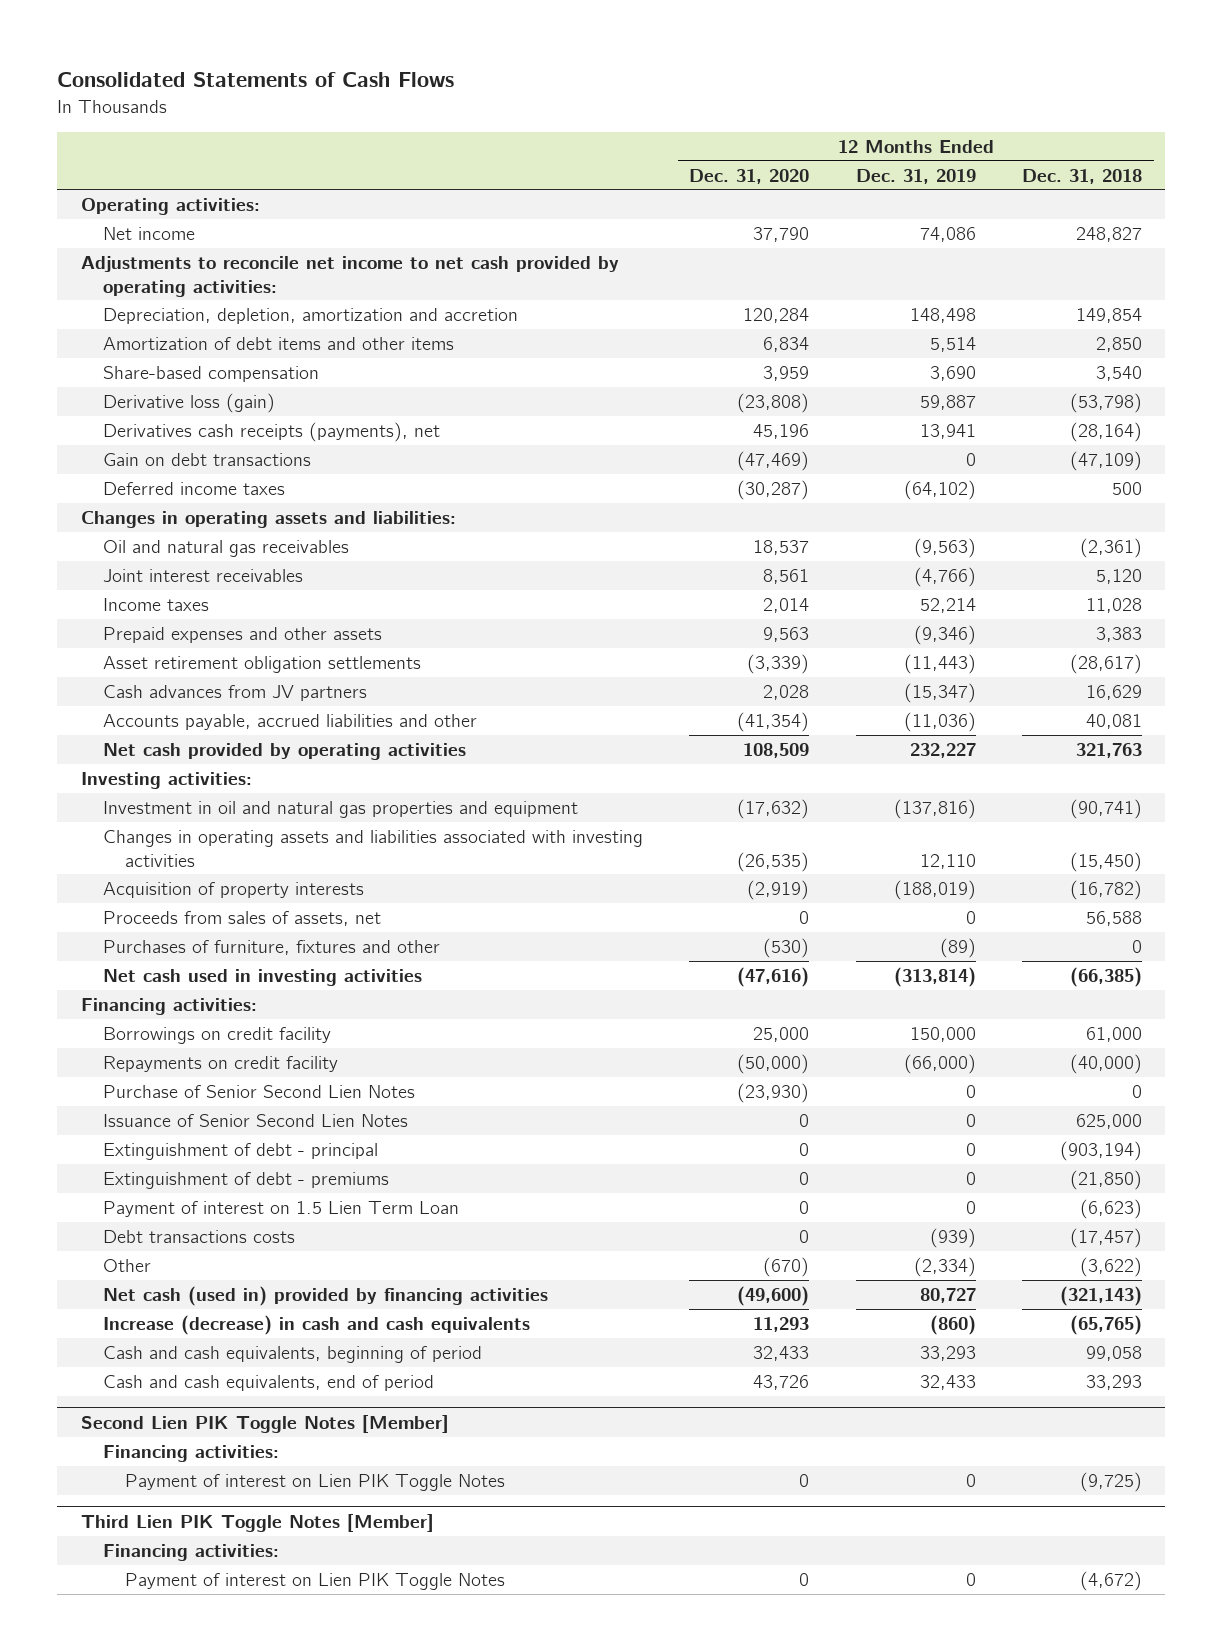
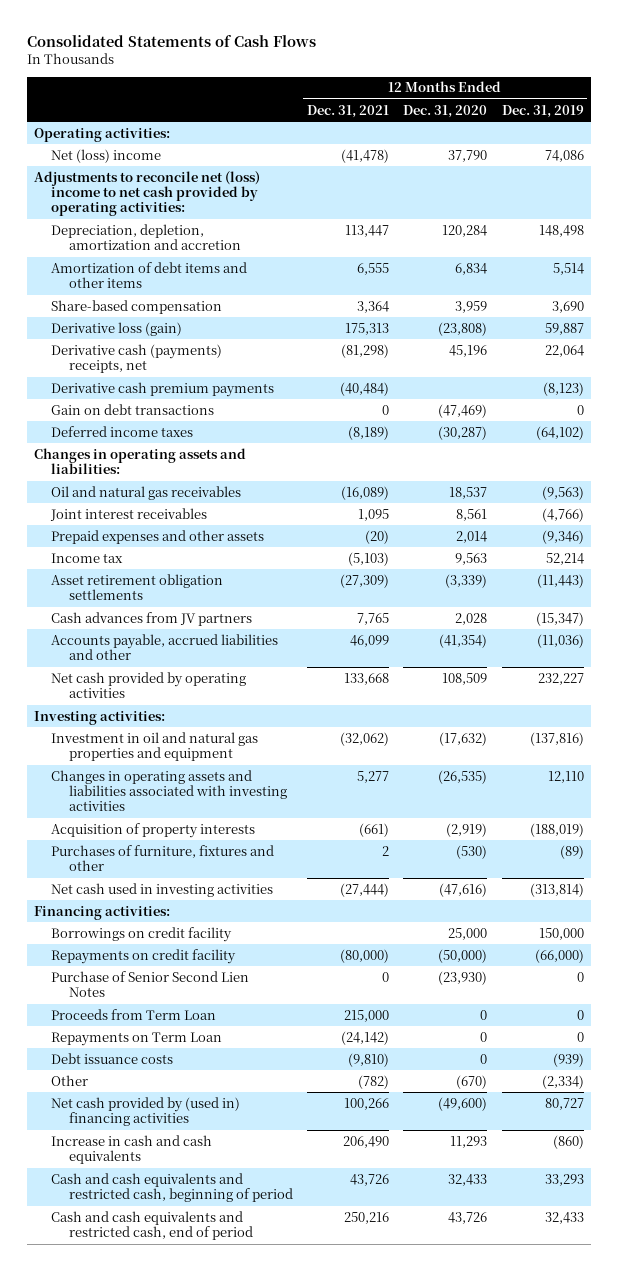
- | 12 Months Ended Dec. 31, 2020 | 12 Months Ended Dec. 31, 2019 | 12 Months Ended Dec. 31, 2018
+ | 12 Months Ended Dec. 31, 2021 | 12 Months Ended Dec. 31, 2020 | 12 Months Ended Dec. 31, 2019
- Net income | 37,790 | 74,086 | 248,827
- Adjustments to reconcile net income to net cash provided by operating activities:
+ Net (loss) income | (41,478) | 37,790 | 74,086
+ Adjustments to reconcile net (loss) income to net cash provided by operating activities:
- Derivatives cash receipts (payments), net | 45,196 | 13,941 | (28,164)
+ Derivative cash (payments) receipts, net | (81,298) | 45,196 | 22,064
+ Derivative cash premium payments | (40,484) | | (8,123)
- Income taxes | 2,014 | 52,214 | 11,028
- Prepaid expenses and other assets | 9,563 | (9,346) | 3,383
+ Prepaid expenses and other assets | (20) | 2,014 | (9,346)
+ Income tax | (5,103) | 9,563 | 52,214
- Proceeds from sales of assets, net | 0 | 0 | 56,588
- Issuance of Senior Second Lien Notes | 0 | 0 | 625,000
- Extinguishment of debt - principal | 0 | 0 | (903,194)
- Extinguishment of debt - premiums | 0 | 0 | (21,850)
- Payment of interest on 1.5 Lien Term Loan | 0 | 0 | (6,623)
- Debt transactions costs | 0 | (939) | (17,457)
+ Proceeds from Term Loan | 215,000 | 0 | 0
+ Repayments on Term Loan | (24,142) | 0 | 0
+ Debt issuance costs | (9,810) | 0 | (939)
- Net cash (used in) provided by financing activities | (49,600) | 80,727 | (321,143)
- Increase (decrease) in cash and cash equivalents | 11,293 | (860) | (65,765)
- Cash and cash equivalents, beginning of period | 32,433 | 33,293 | 99,058
- Cash and cash equivalents, end of period | 43,726 | 32,433 | 33,293
- Second Lien PIK Toggle Notes [Member]
- Financing activities:
- Payment of interest on Lien PIK Toggle Notes | 0 | 0 | (9,725)
- Third Lien PIK Toggle Notes [Member]
- Financing activities:
- Payment of interest on Lien PIK Toggle Notes | 0 | 0 | (4,672)
+ Net cash provided by (used in) financing activities | 100,266 | (49,600) | 80,727
+ Increase in cash and cash equivalents | 206,490 | 11,293 | (860)
+ Cash and cash equivalents and restricted cash, beginning of period | 43,726 | 32,433 | 33,293
+ Cash and cash equivalents and restricted cash, end of period | 250,216 | 43,726 | 32,433

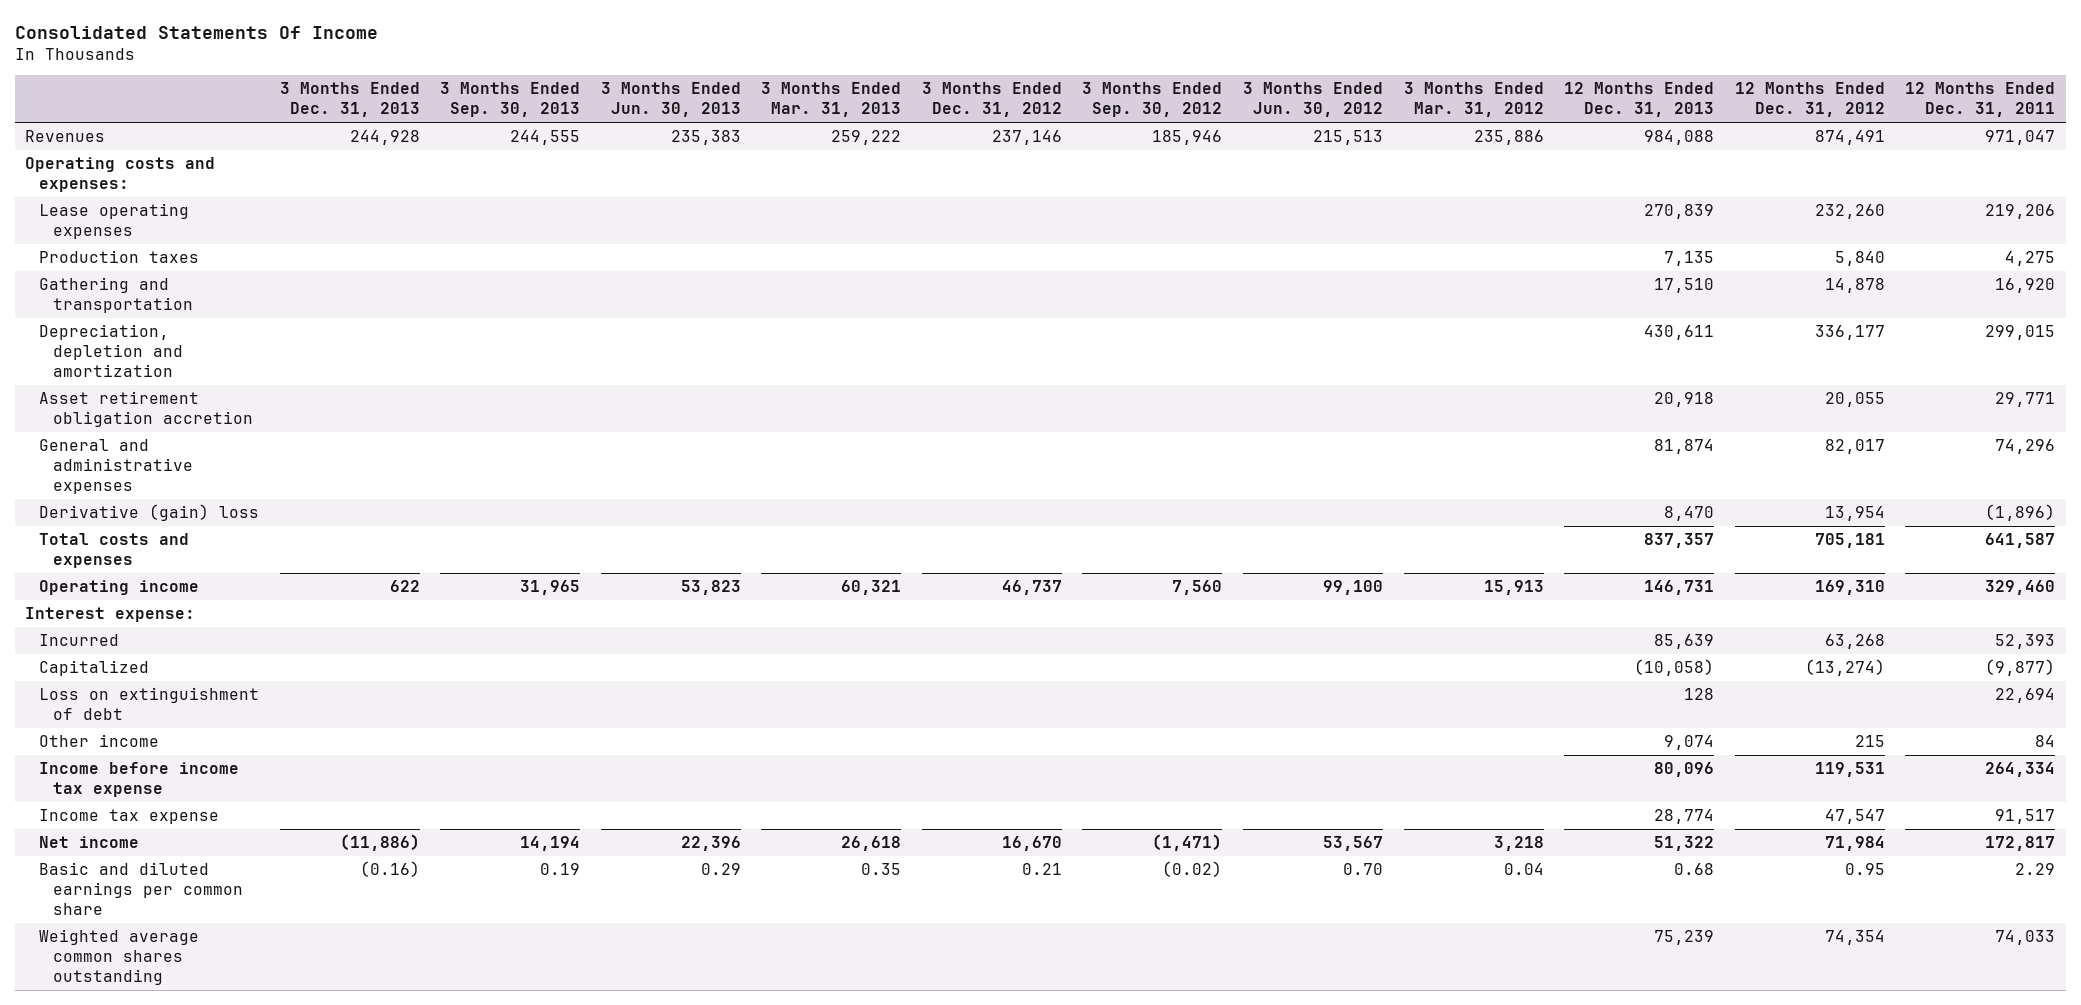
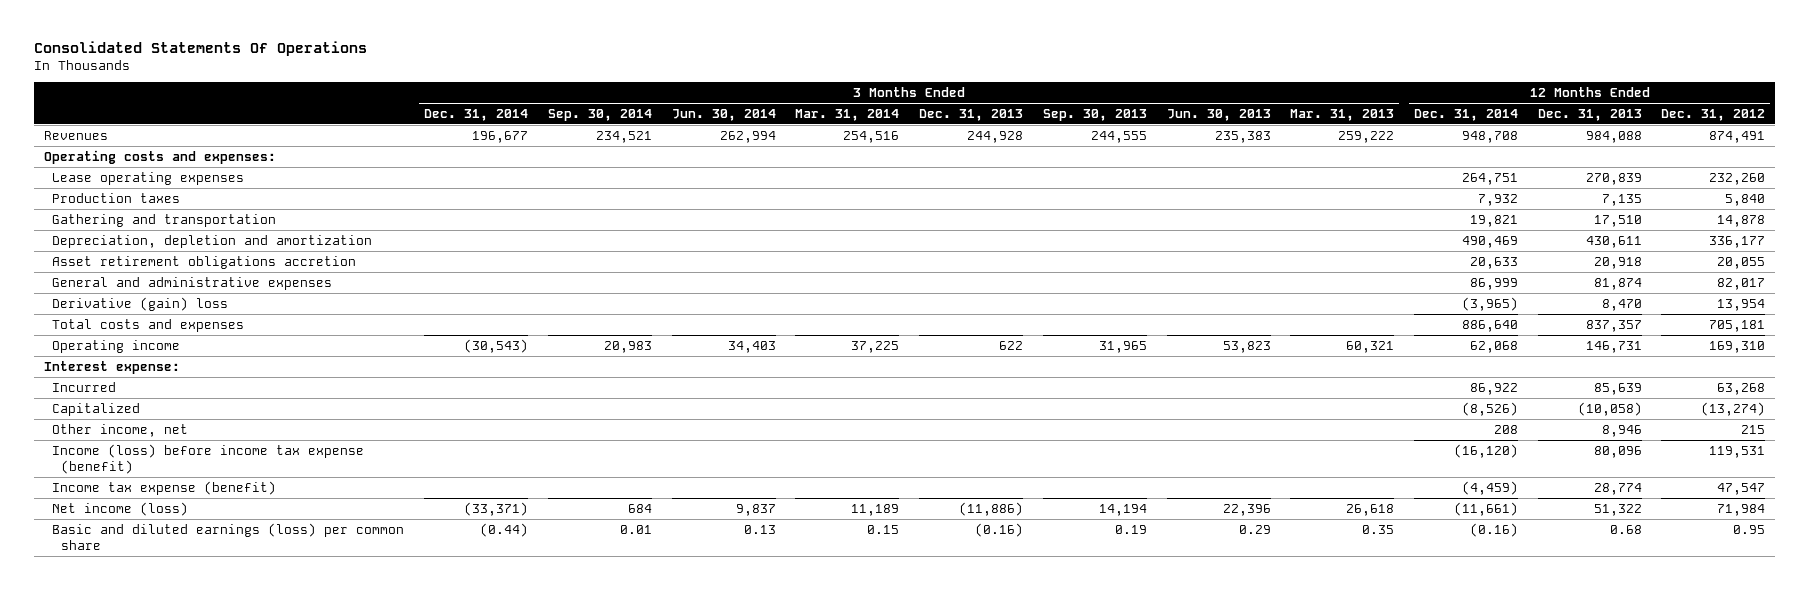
- Consolidated Statements Of Income
+ Consolidated Statements Of Operations
- | 3 Months Ended Dec. 31, 2013 | 3 Months Ended Sep. 30, 2013 | 3 Months Ended Jun. 30, 2013 | 3 Months Ended Mar. 31, 2013 | 3 Months Ended Dec. 31, 2012 | 3 Months Ended Sep. 30, 2012 | 3 Months Ended Jun. 30, 2012 | 3 Months Ended Mar. 31, 2012 | 12 Months Ended Dec. 31, 2013 | 12 Months Ended Dec. 31, 2012 | 12 Months Ended Dec. 31, 2011
+ | 3 Months Ended Dec. 31, 2014 | 3 Months Ended Sep. 30, 2014 | 3 Months Ended Jun. 30, 2014 | 3 Months Ended Mar. 31, 2014 | 3 Months Ended Dec. 31, 2013 | 3 Months Ended Sep. 30, 2013 | 3 Months Ended Jun. 30, 2013 | 3 Months Ended Mar. 31, 2013 | 12 Months Ended Dec. 31, 2014 | 12 Months Ended Dec. 31, 2013 | 12 Months Ended Dec. 31, 2012
- Asset retirement obligation accretion | | | | | | | | | 20,918 | 20,055 | 29,771
+ Asset retirement obligations accretion | | | | | | | | | 20,633 | 20,918 | 20,055
- Loss on extinguishment of debt | | | | | | | | | 128 | | 22,694
- Other income | | | | | | | | | 9,074 | 215 | 84
- Income before income tax expense | | | | | | | | | 80,096 | 119,531 | 264,334
- Income tax expense | | | | | | | | | 28,774 | 47,547 | 91,517
- Net income | (11,886) | 14,194 | 22,396 | 26,618 | 16,670 | (1,471) | 53,567 | 3,218 | 51,322 | 71,984 | 172,817
- Basic and diluted earnings per common share | (0.16) | 0.19 | 0.29 | 0.35 | 0.21 | (0.02) | 0.70 | 0.04 | 0.68 | 0.95 | 2.29
- Weighted average common shares outstanding | | | | | | | | | 75,239 | 74,354 | 74,033
+ Other income, net | | | | | | | | | 208 | 8,946 | 215
+ Income (loss) before income tax expense (benefit) | | | | | | | | | (16,120) | 80,096 | 119,531
+ Income tax expense (benefit) | | | | | | | | | (4,459) | 28,774 | 47,547
+ Net income (loss) | (33,371) | 684 | 9,837 | 11,189 | (11,886) | 14,194 | 22,396 | 26,618 | (11,661) | 51,322 | 71,984
+ Basic and diluted earnings (loss) per common share | (0.44) | 0.01 | 0.13 | 0.15 | (0.16) | 0.19 | 0.29 | 0.35 | (0.16) | 0.68 | 0.95

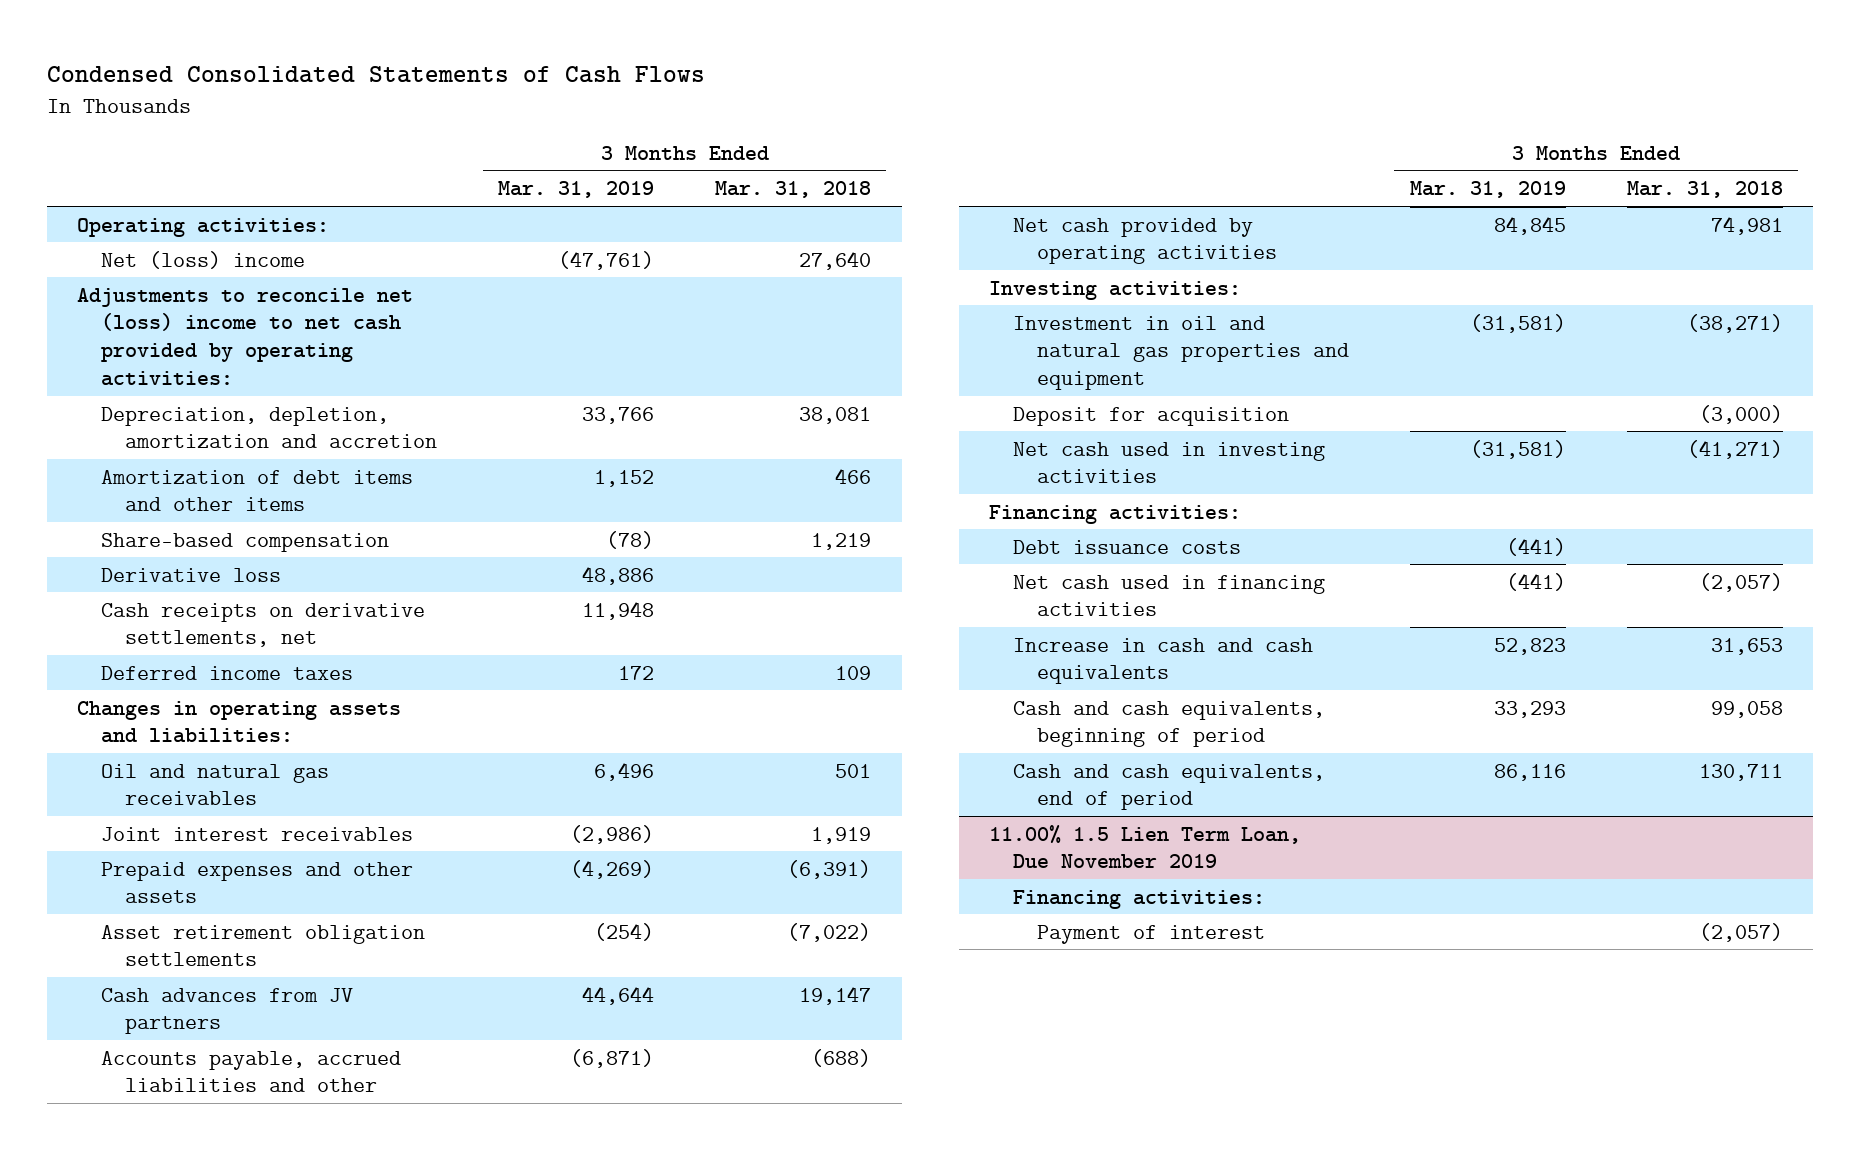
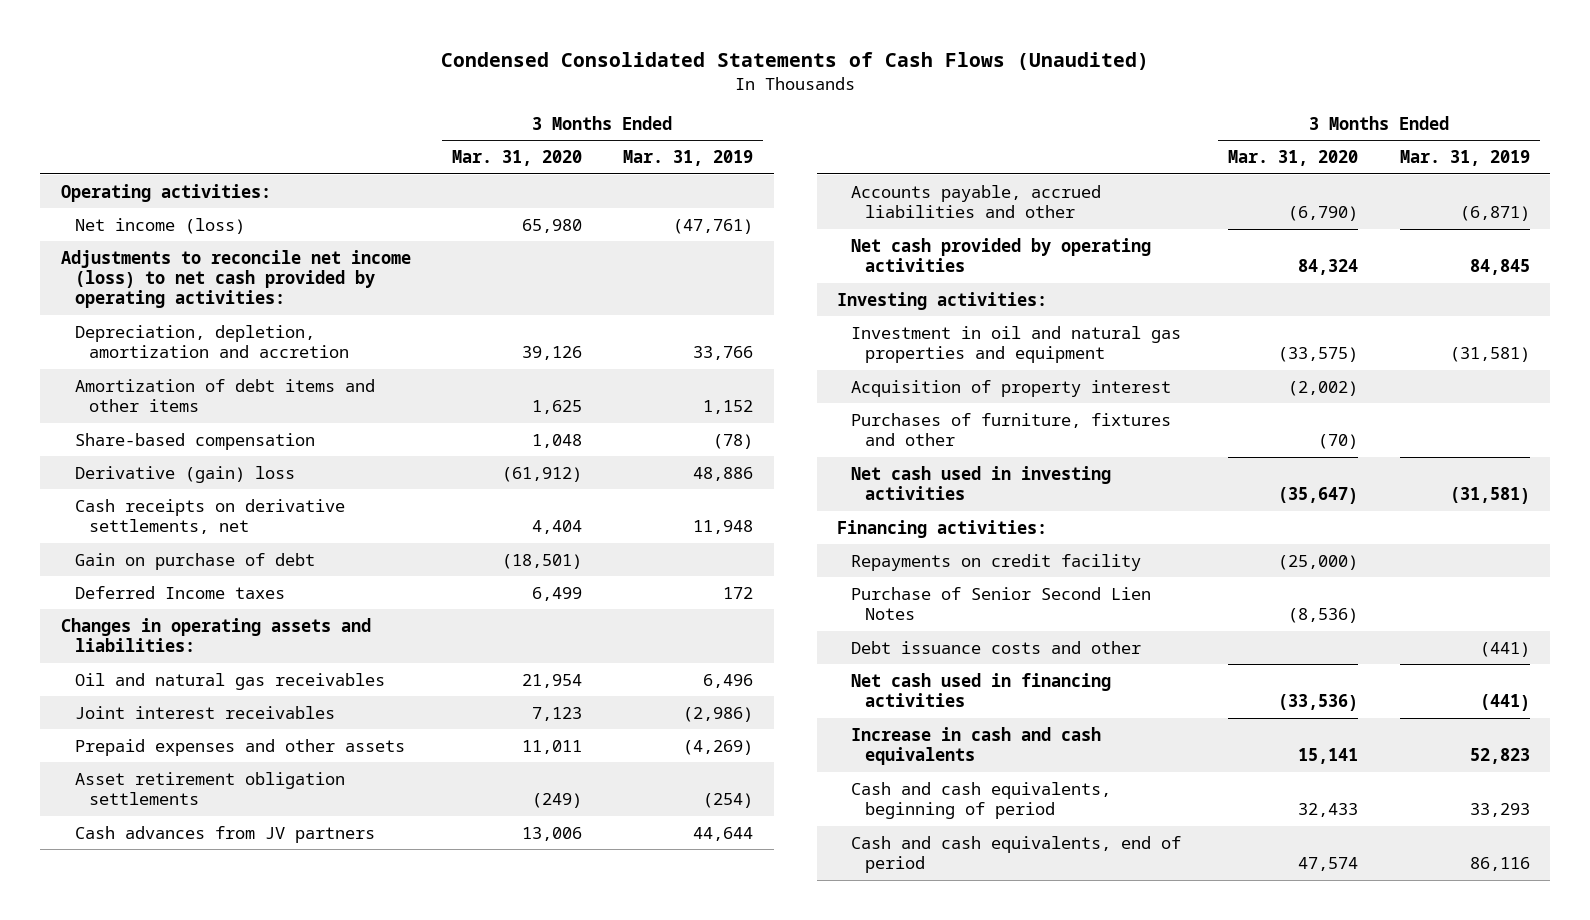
- Condensed Consolidated Statements of Cash Flows
+ Condensed Consolidated Statements of Cash Flows (Unaudited)
- | 3 Months Ended Mar. 31, 2019 | 3 Months Ended Mar. 31, 2018
+ | 3 Months Ended Mar. 31, 2020 | 3 Months Ended Mar. 31, 2019
- Net (loss) income | (47,761) | 27,640
- Adjustments to reconcile net (loss) income to net cash provided by operating activities:
+ Net income (loss) | 65,980 | (47,761)
+ Adjustments to reconcile net income (loss) to net cash provided by operating activities:
- Derivative loss | 48,886 |
+ Derivative (gain) loss | (61,912) | 48,886
- Deferred income taxes | 172 | 109
+ Gain on purchase of debt | (18,501) |
+ Deferred Income taxes | 6,499 | 172
- Deposit for acquisition | | (3,000)
+ Acquisition of property interest | (2,002) |
+ Purchases of furniture, fixtures and other | (70) |
- Debt issuance costs | (441) |
+ Repayments on credit facility | (25,000) |
+ Purchase of Senior Second Lien Notes | (8,536) |
+ Debt issuance costs and other | | (441)
- 11.00% 1.5 Lien Term Loan, Due November 2019
- Financing activities:
- Payment of interest | | (2,057)

